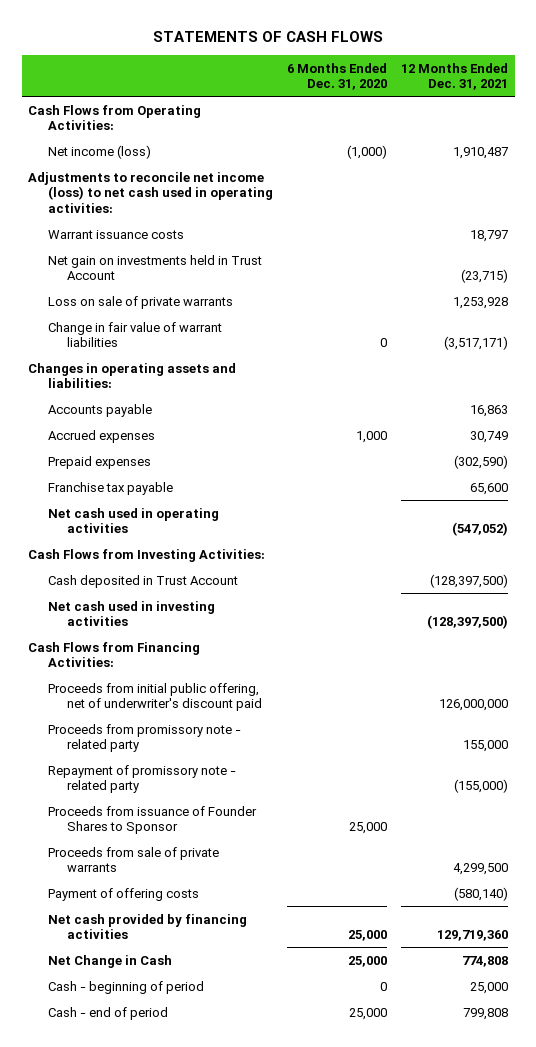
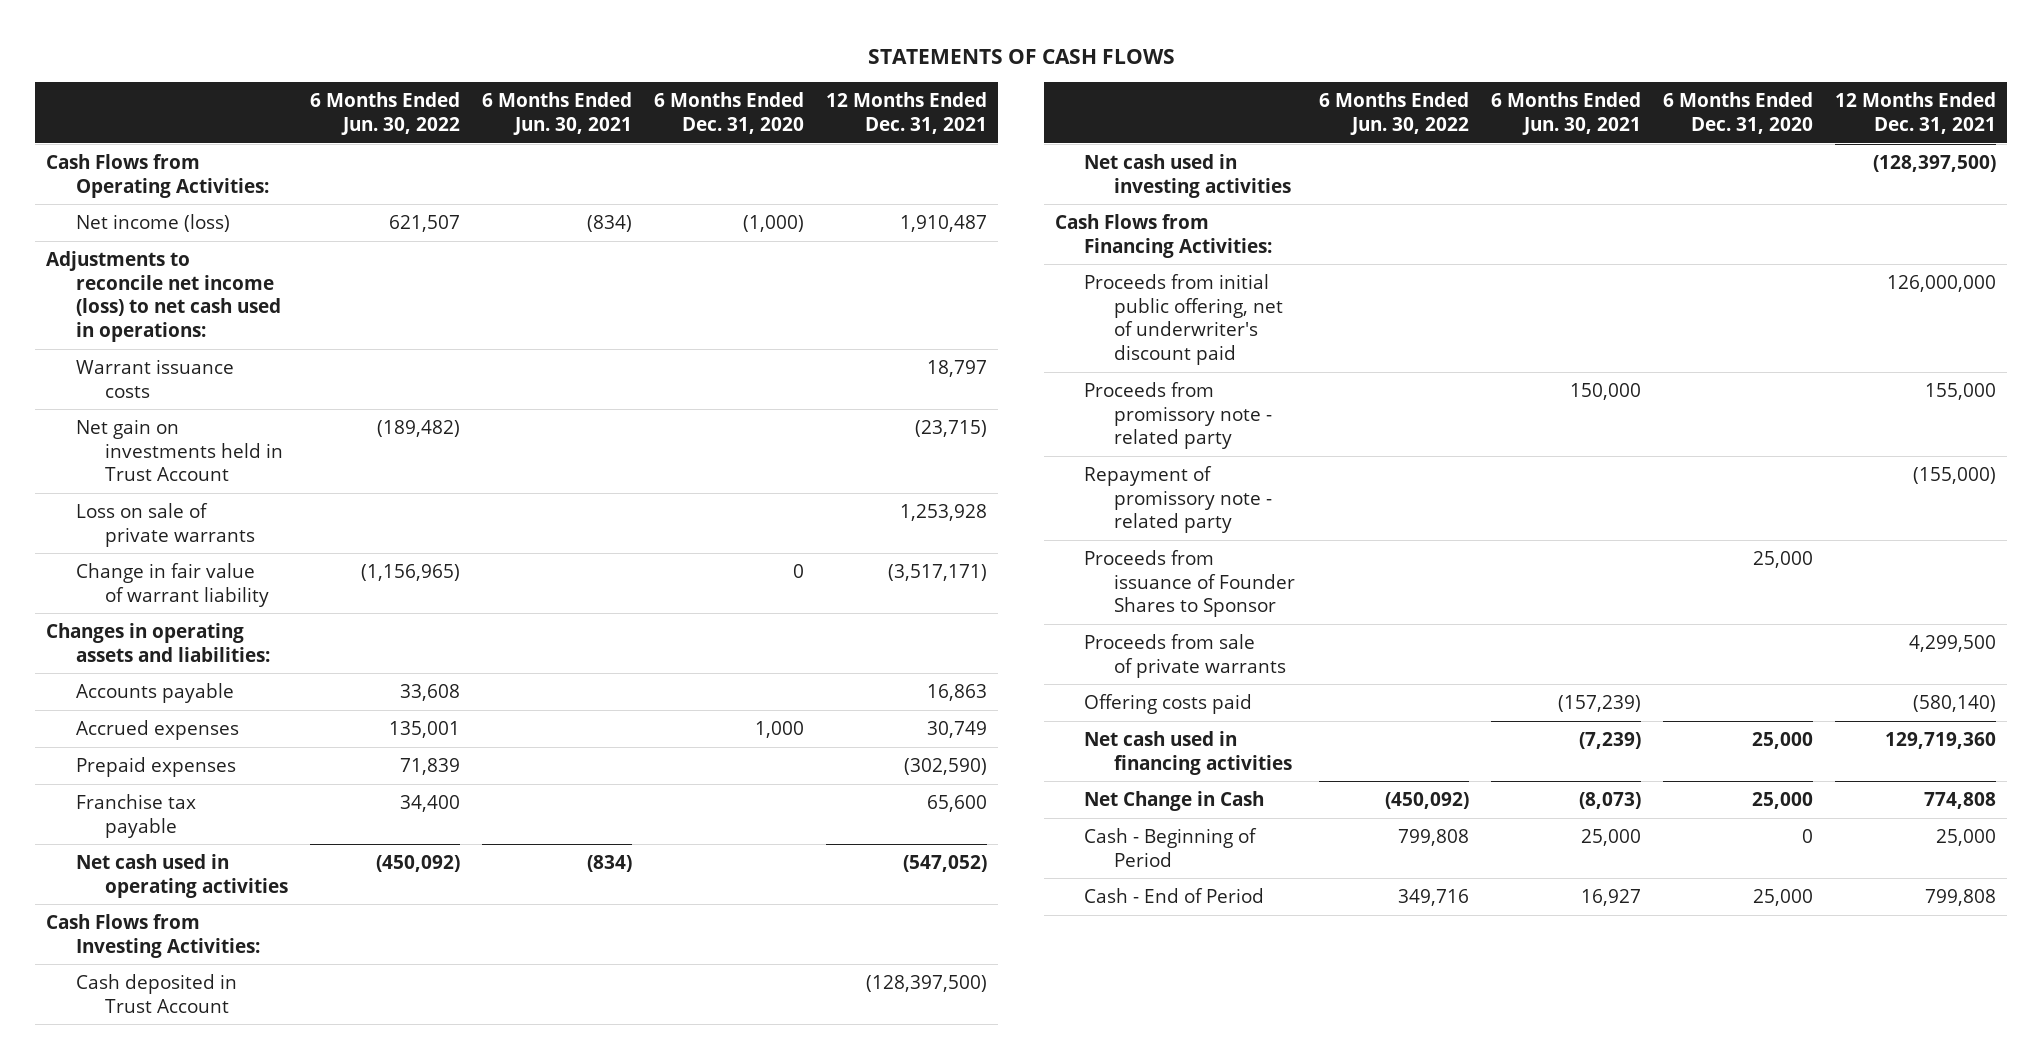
- | 6 Months Ended Dec. 31, 2020 | 12 Months Ended Dec. 31, 2021
+ | 6 Months Ended Jun. 30, 2022 | 6 Months Ended Jun. 30, 2021 | 6 Months Ended Dec. 31, 2020 | 12 Months Ended Dec. 31, 2021
- Adjustments to reconcile net income (loss) to net cash used in operating activities:
+ Adjustments to reconcile net income (loss) to net cash used in operations:
- Change in fair value of warrant liabilities | 0 | (3,517,171)
+ Change in fair value of warrant liability | (1,156,965) | | 0 | (3,517,171)
- Payment of offering costs | | (580,140)
- Net cash provided by financing activities | 25,000 | 129,719,360
+ Offering costs paid | | (157,239) | | (580,140)
+ Net cash used in financing activities | | (7,239) | 25,000 | 129,719,360
- Cash - beginning of period | 0 | 25,000
- Cash - end of period | 25,000 | 799,808
+ Cash - Beginning of Period | 799,808 | 25,000 | 0 | 25,000
+ Cash - End of Period | 349,716 | 16,927 | 25,000 | 799,808

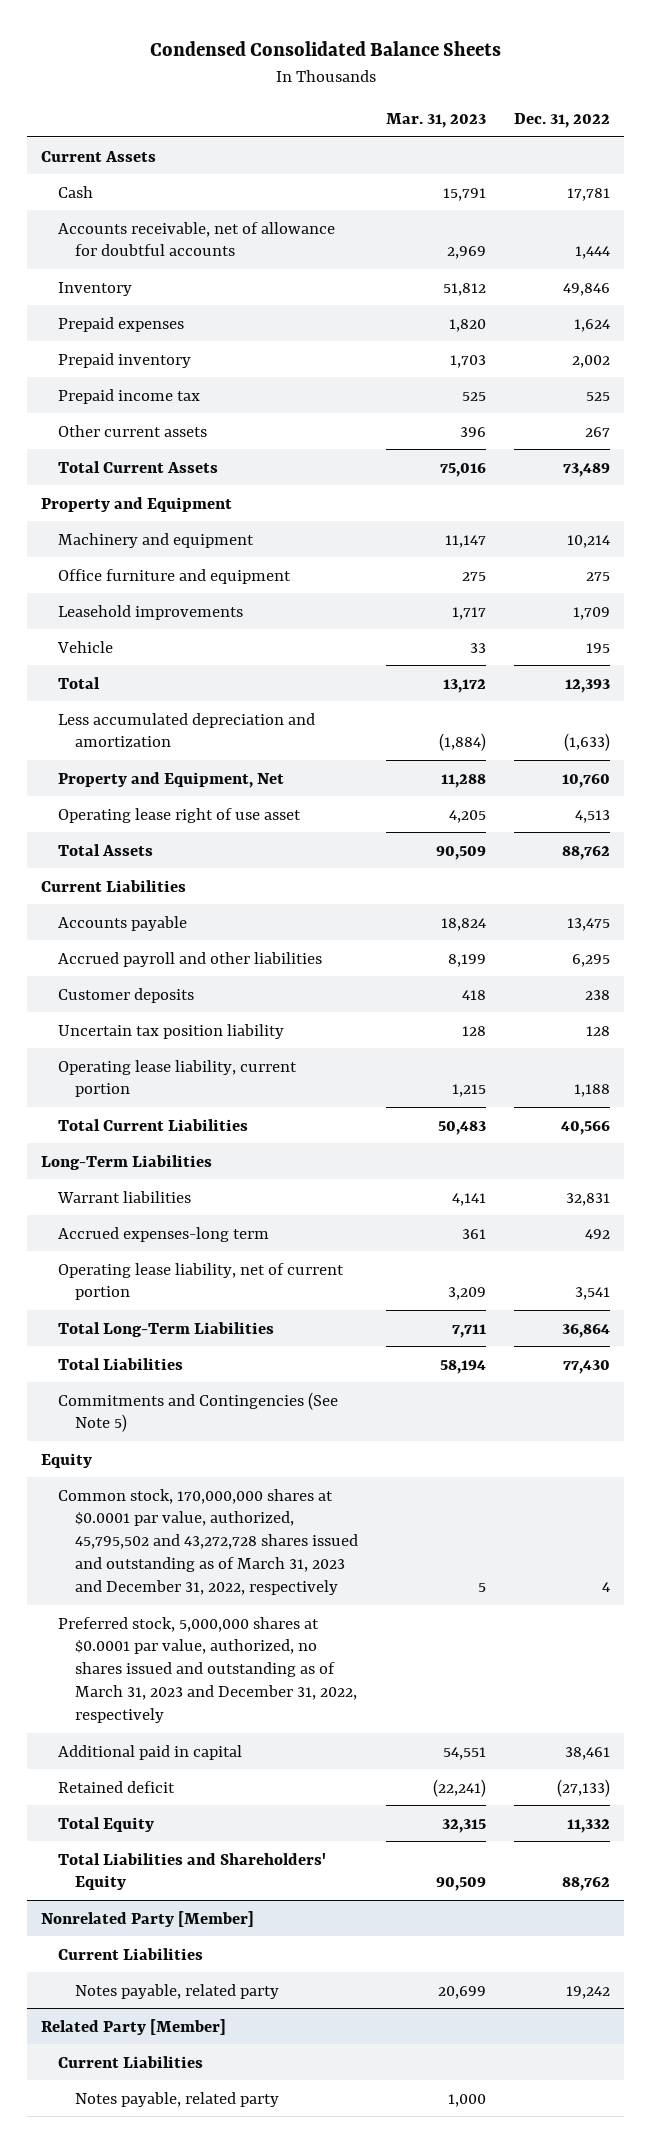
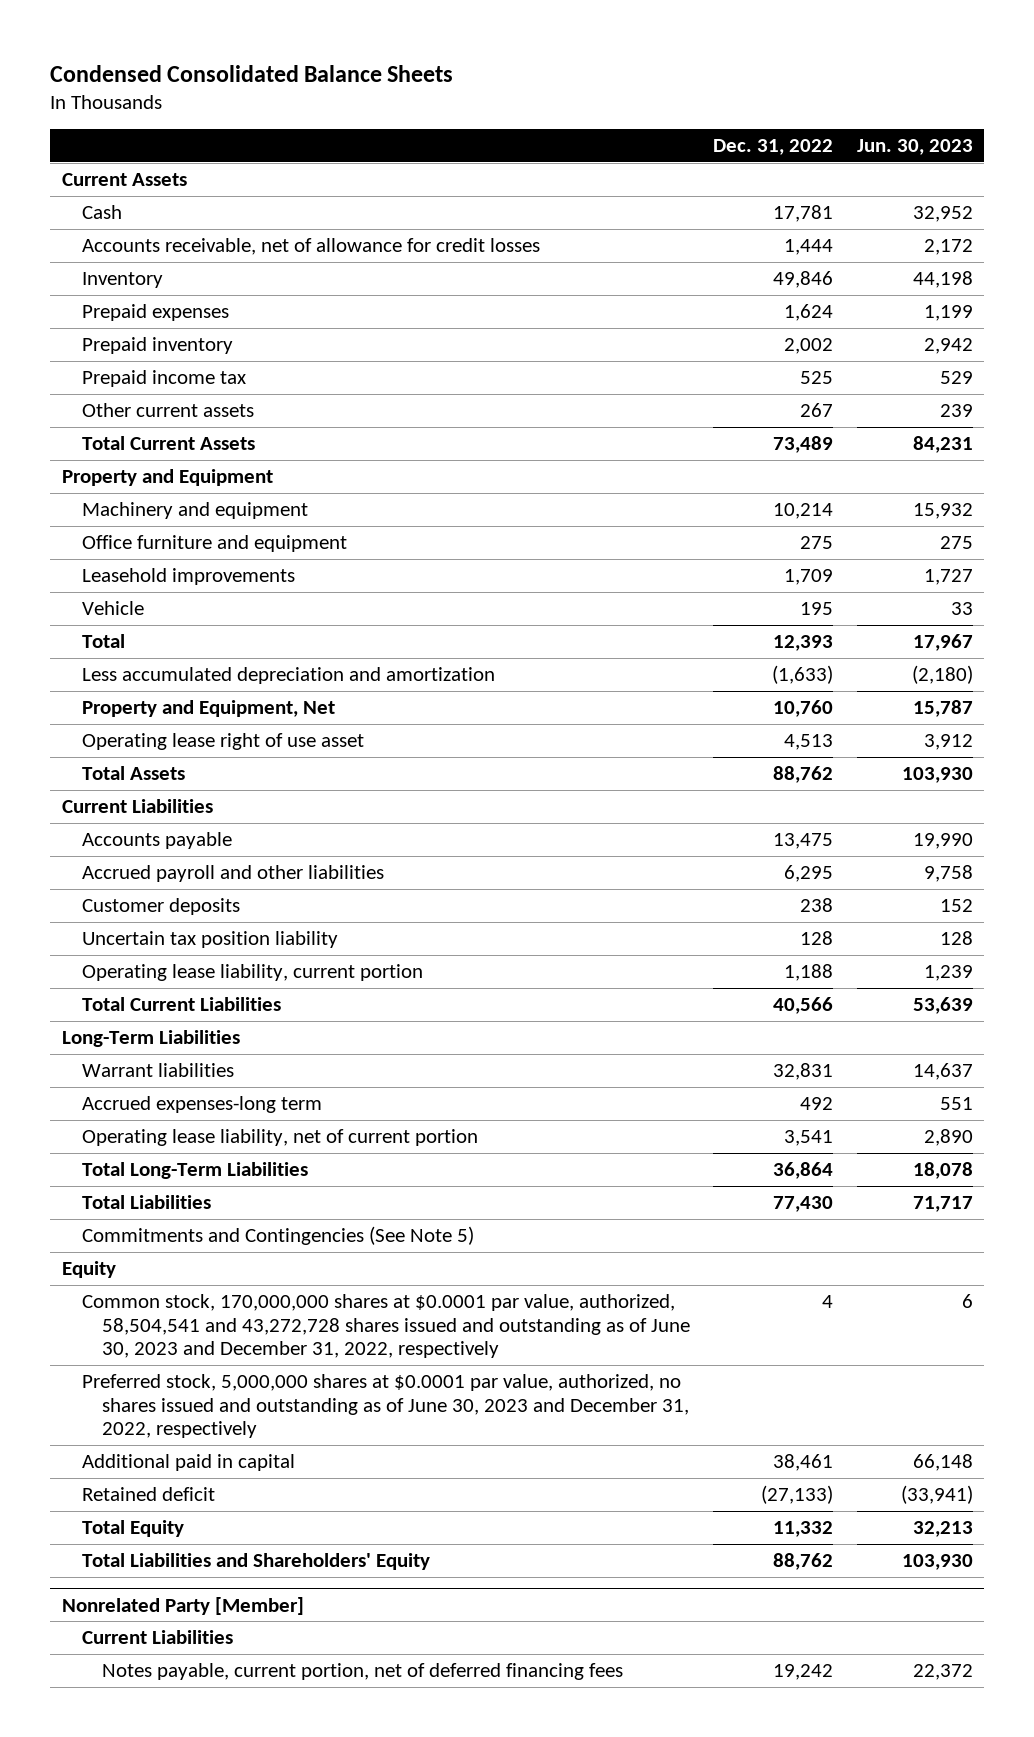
- | Mar. 31, 2023 | Dec. 31, 2022
+ | Dec. 31, 2022 | Jun. 30, 2023
- Accounts receivable, net of allowance for doubtful accounts | 2,969 | 1,444
+ Accounts receivable, net of allowance for credit losses | 1,444 | 2,172
- Common stock, 170,000,000 shares at $0.0001 par value, authorized, 45,795,502 and 43,272,728 shares issued and outstanding as of March 31, 2023 and December 31, 2022, respectively | 5 | 4
- Preferred stock, 5,000,000 shares at $0.0001 par value, authorized, no shares issued and outstanding as of March 31, 2023 and December 31, 2022, respectively
+ Common stock, 170,000,000 shares at $0.0001 par value, authorized, 58,504,541 and 43,272,728 shares issued and outstanding as of June 30, 2023 and December 31, 2022, respectively | 4 | 6
+ Preferred stock, 5,000,000 shares at $0.0001 par value, authorized, no shares issued and outstanding as of June 30, 2023 and December 31, 2022, respectively
@ Nonrelated Party [Member]
- Notes payable, related party | 20,699 | 19,242
- Related Party [Member]
- Current Liabilities
- Notes payable, related party | 1,000 |
@ Nonrelated Party [Member]
+ Notes payable, current portion, net of deferred financing fees | 19,242 | 22,372

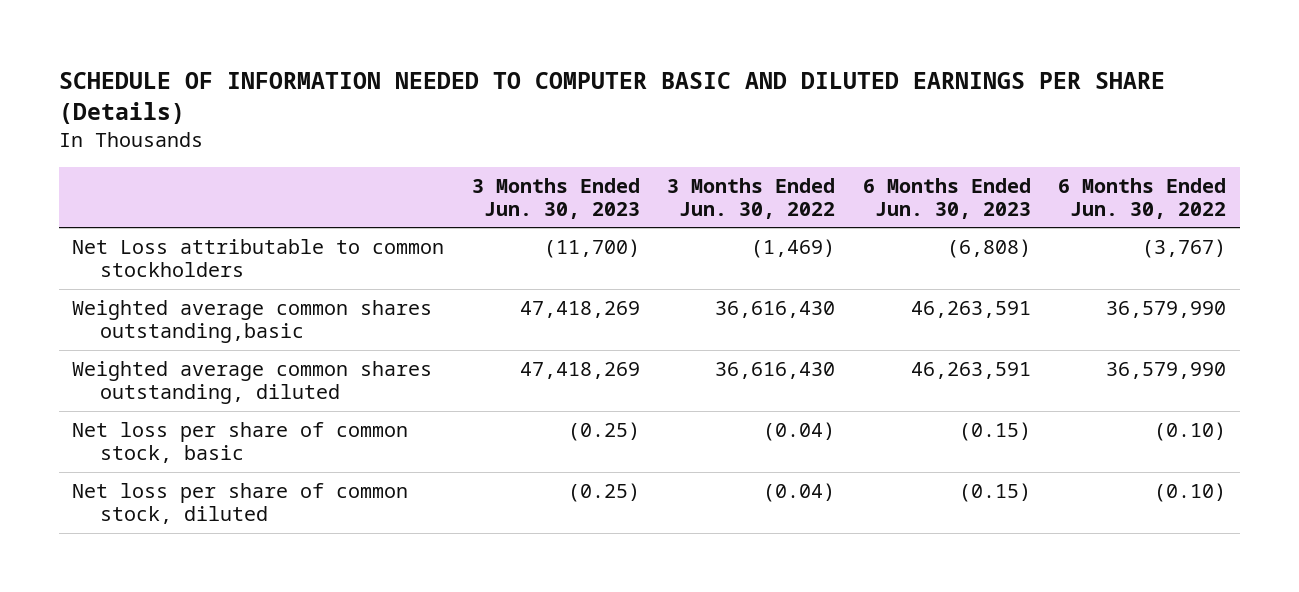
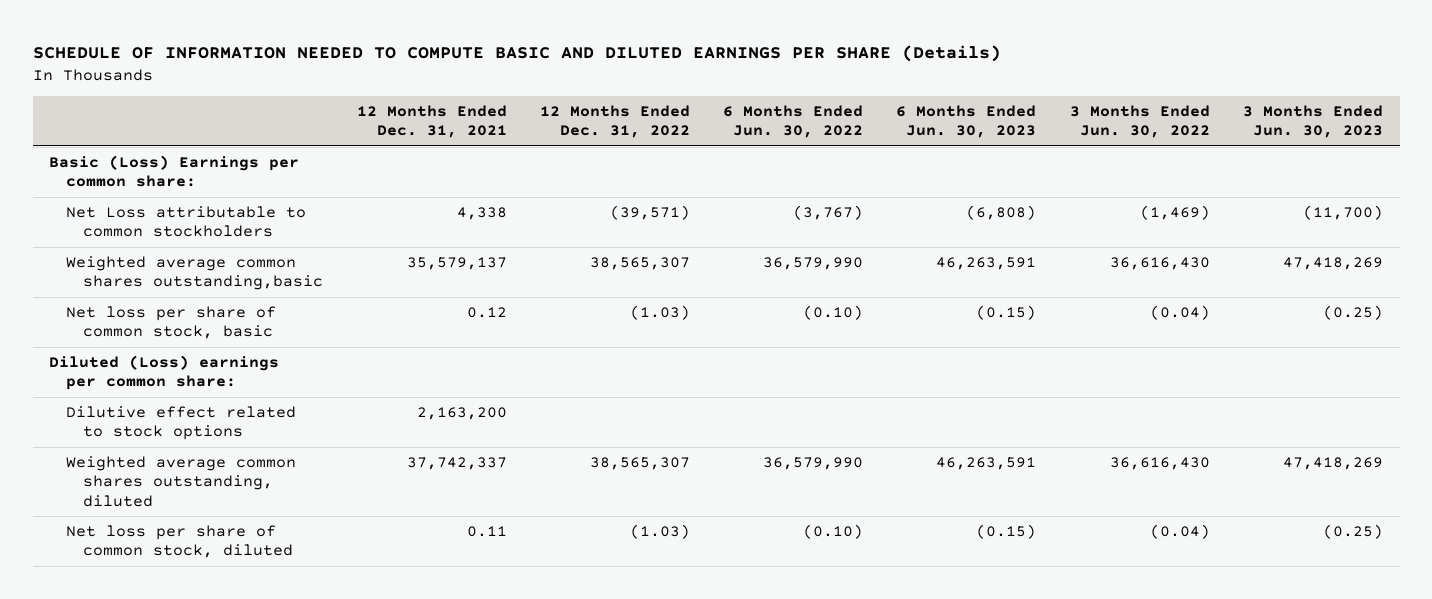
- SCHEDULE OF INFORMATION NEEDED TO COMPUTER BASIC AND DILUTED EARNINGS PER SHARE (Details)
+ SCHEDULE OF INFORMATION NEEDED TO COMPUTE BASIC AND DILUTED EARNINGS PER SHARE (Details)
- | 3 Months Ended Jun. 30, 2023 | 3 Months Ended Jun. 30, 2022 | 6 Months Ended Jun. 30, 2023 | 6 Months Ended Jun. 30, 2022
+ | 12 Months Ended Dec. 31, 2021 | 12 Months Ended Dec. 31, 2022 | 6 Months Ended Jun. 30, 2022 | 6 Months Ended Jun. 30, 2023 | 3 Months Ended Jun. 30, 2022 | 3 Months Ended Jun. 30, 2023
+ Basic (Loss) Earnings per common share:
+ Diluted (Loss) earnings per common share:
+ Dilutive effect related to stock options | 2,163,200 | | | | |
moved down: Weighted average common shares outstanding, diluted | 37,742,337 | 38,565,307 | 36,579,990 | 46,263,591 | 36,616,430 | 47,418,269

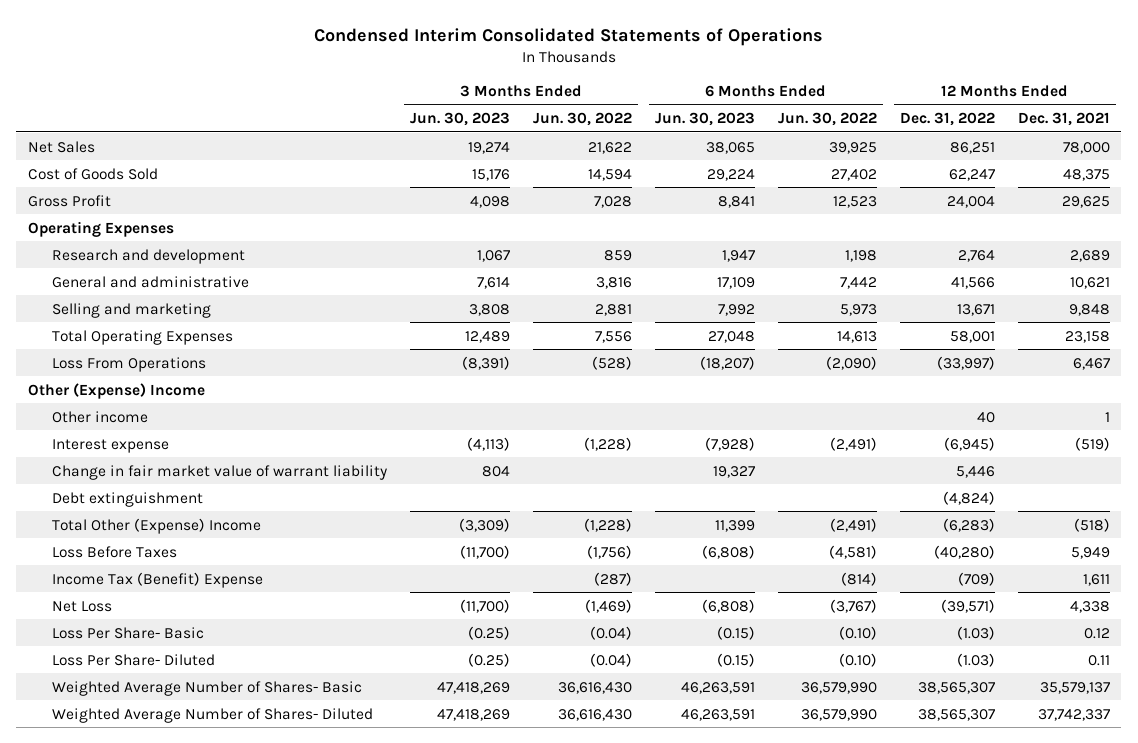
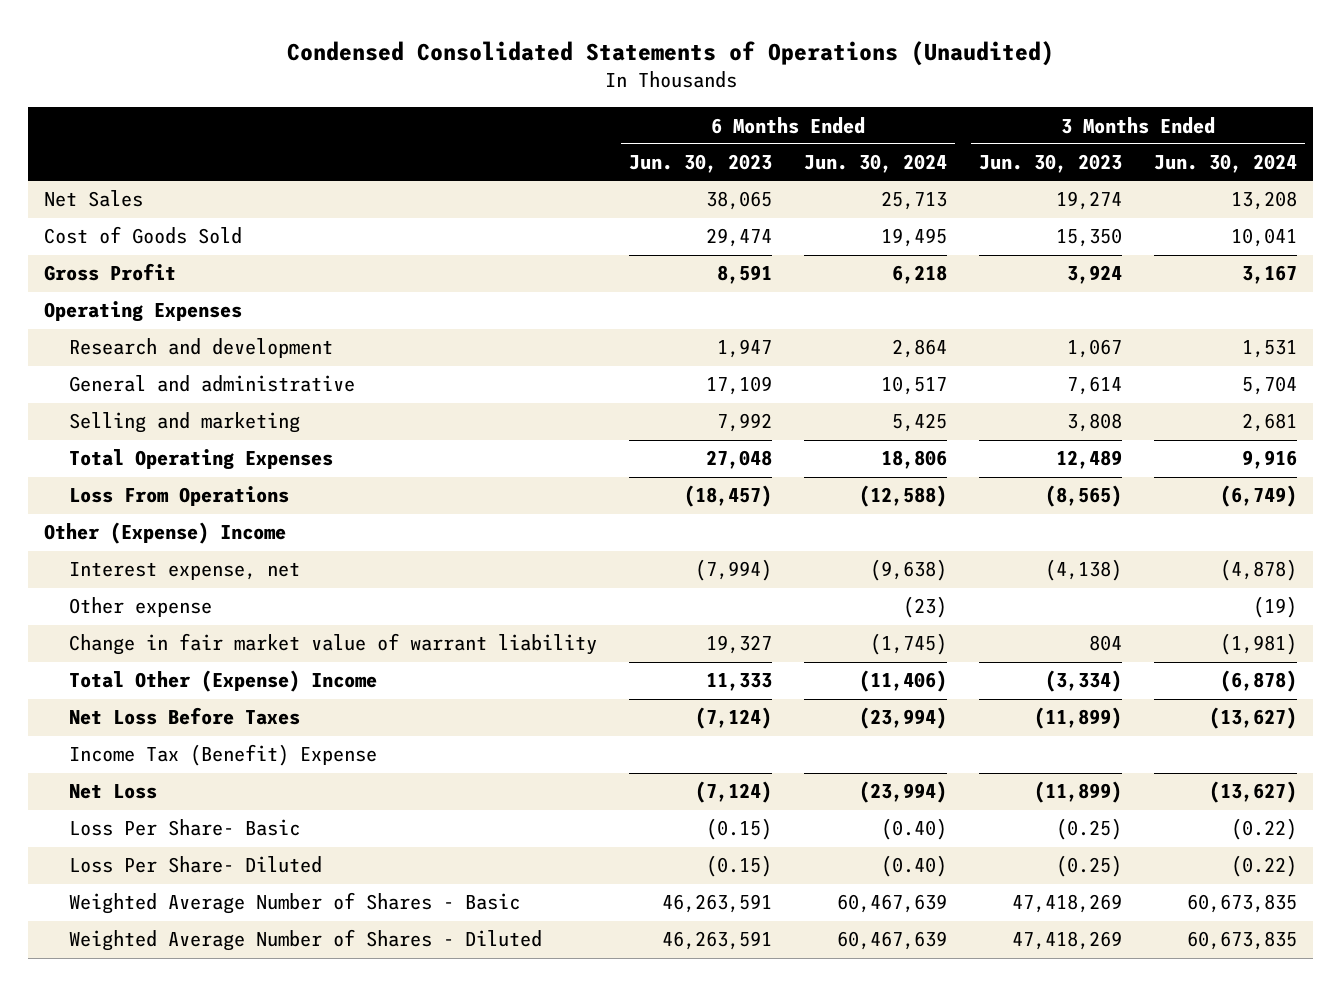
- Condensed Interim Consolidated Statements of Operations
+ Condensed Consolidated Statements of Operations (Unaudited)
- | 3 Months Ended Jun. 30, 2023 | 3 Months Ended Jun. 30, 2022 | 6 Months Ended Jun. 30, 2023 | 6 Months Ended Jun. 30, 2022 | 12 Months Ended Dec. 31, 2022 | 12 Months Ended Dec. 31, 2021
+ | 6 Months Ended Jun. 30, 2023 | 6 Months Ended Jun. 30, 2024 | 3 Months Ended Jun. 30, 2023 | 3 Months Ended Jun. 30, 2024
- Cost of Goods Sold | 15,176 | 14,594 | 29,224 | 27,402 | 62,247 | 48,375
- Gross Profit | 4,098 | 7,028 | 8,841 | 12,523 | 24,004 | 29,625
+ Cost of Goods Sold | 29,474 | 19,495 | 15,350 | 10,041
+ Gross Profit | 8,591 | 6,218 | 3,924 | 3,167
- Loss From Operations | (8,391) | (528) | (18,207) | (2,090) | (33,997) | 6,467
+ Loss From Operations | (18,457) | (12,588) | (8,565) | (6,749)
- Other income | | | | | 40 | 1
- Interest expense | (4,113) | (1,228) | (7,928) | (2,491) | (6,945) | (519)
+ Interest expense, net | (7,994) | (9,638) | (4,138) | (4,878)
+ Other expense | | (23) | | (19)
- Debt extinguishment | | | | | (4,824) |
- Total Other (Expense) Income | (3,309) | (1,228) | 11,399 | (2,491) | (6,283) | (518)
- Loss Before Taxes | (11,700) | (1,756) | (6,808) | (4,581) | (40,280) | 5,949
+ Total Other (Expense) Income | 11,333 | (11,406) | (3,334) | (6,878)
+ Net Loss Before Taxes | (7,124) | (23,994) | (11,899) | (13,627)
- Net Loss | (11,700) | (1,469) | (6,808) | (3,767) | (39,571) | 4,338
+ Net Loss | (7,124) | (23,994) | (11,899) | (13,627)
- Weighted Average Number of Shares- Basic | 47,418,269 | 36,616,430 | 46,263,591 | 36,579,990 | 38,565,307 | 35,579,137
- Weighted Average Number of Shares- Diluted | 47,418,269 | 36,616,430 | 46,263,591 | 36,579,990 | 38,565,307 | 37,742,337
+ Weighted Average Number of Shares - Basic | 46,263,591 | 60,467,639 | 47,418,269 | 60,673,835
+ Weighted Average Number of Shares - Diluted | 46,263,591 | 60,467,639 | 47,418,269 | 60,673,835

